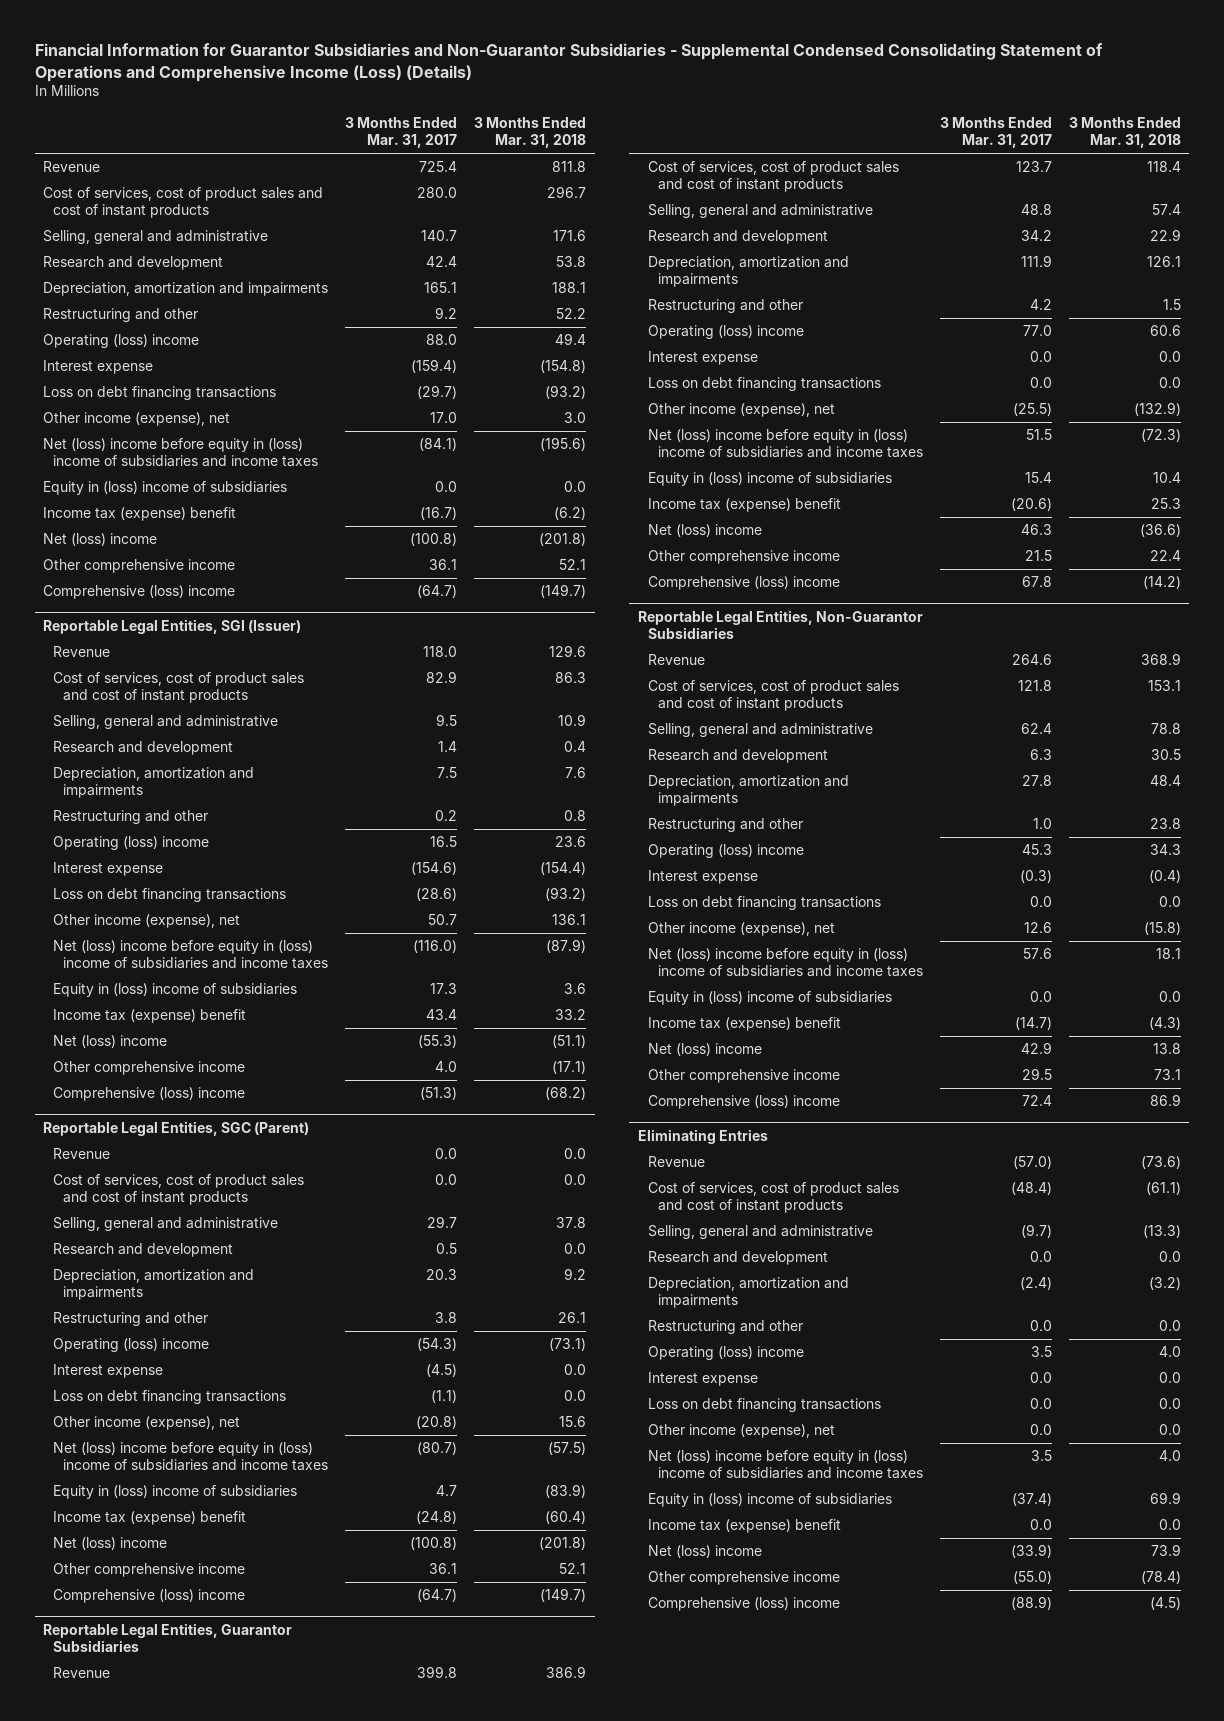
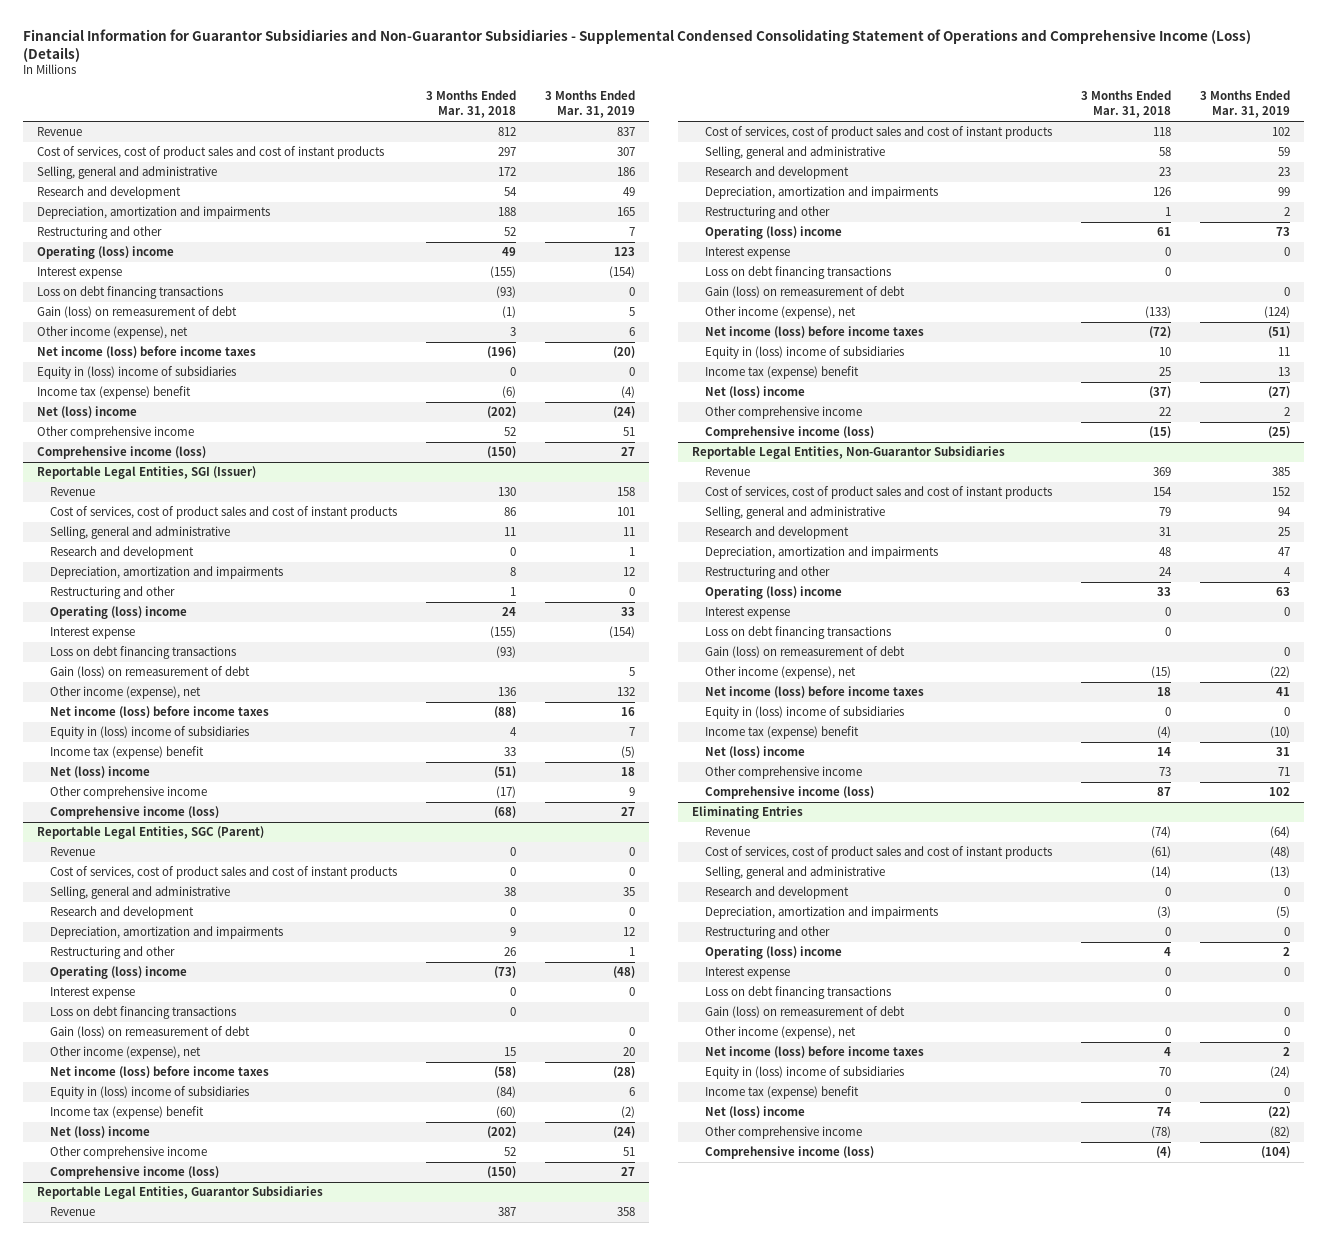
- | 3 Months Ended Mar. 31, 2017 | 3 Months Ended Mar. 31, 2018
+ | 3 Months Ended Mar. 31, 2018 | 3 Months Ended Mar. 31, 2019
- Revenue | 725.4 | 811.8
- Cost of services, cost of product sales and cost of instant products | 280.0 | 296.7
- Selling, general and administrative | 140.7 | 171.6
- Research and development | 42.4 | 53.8
- Depreciation, amortization and impairments | 165.1 | 188.1
- Restructuring and other | 9.2 | 52.2
- Operating (loss) income | 88.0 | 49.4
- Interest expense | (159.4) | (154.8)
- Loss on debt financing transactions | (29.7) | (93.2)
- Other income (expense), net | 17.0 | 3.0
- Net (loss) income before equity in (loss) income of subsidiaries and income taxes | (84.1) | (195.6)
- Equity in (loss) income of subsidiaries | 0.0 | 0.0
- Income tax (expense) benefit | (16.7) | (6.2)
- Net (loss) income | (100.8) | (201.8)
- Other comprehensive income | 36.1 | 52.1
- Comprehensive (loss) income | (64.7) | (149.7)
+ Revenue | 812 | 837
+ Cost of services, cost of product sales and cost of instant products | 297 | 307
+ Selling, general and administrative | 172 | 186
+ Research and development | 54 | 49
+ Depreciation, amortization and impairments | 188 | 165
+ Restructuring and other | 52 | 7
+ Operating (loss) income | 49 | 123
+ Interest expense | (155) | (154)
+ Loss on debt financing transactions | (93) | 0
+ Gain (loss) on remeasurement of debt | (1) | 5
+ Other income (expense), net | 3 | 6
+ Net income (loss) before income taxes | (196) | (20)
+ Equity in (loss) income of subsidiaries | 0 | 0
+ Income tax (expense) benefit | (6) | (4)
+ Net (loss) income | (202) | (24)
+ Other comprehensive income | 52 | 51
+ Comprehensive income (loss) | (150) | 27
@ Reportable Legal Entities, SGI (Issuer)
- Revenue | 118.0 | 129.6
- Cost of services, cost of product sales and cost of instant products | 82.9 | 86.3
- Selling, general and administrative | 9.5 | 10.9
- Research and development | 1.4 | 0.4
- Depreciation, amortization and impairments | 7.5 | 7.6
- Restructuring and other | 0.2 | 0.8
- Operating (loss) income | 16.5 | 23.6
- Interest expense | (154.6) | (154.4)
- Loss on debt financing transactions | (28.6) | (93.2)
- Other income (expense), net | 50.7 | 136.1
- Net (loss) income before equity in (loss) income of subsidiaries and income taxes | (116.0) | (87.9)
- Equity in (loss) income of subsidiaries | 17.3 | 3.6
- Income tax (expense) benefit | 43.4 | 33.2
- Net (loss) income | (55.3) | (51.1)
- Other comprehensive income | 4.0 | (17.1)
- Comprehensive (loss) income | (51.3) | (68.2)
+ Revenue | 130 | 158
+ Cost of services, cost of product sales and cost of instant products | 86 | 101
+ Selling, general and administrative | 11 | 11
+ Research and development | 0 | 1
+ Depreciation, amortization and impairments | 8 | 12
+ Restructuring and other | 1 | 0
+ Operating (loss) income | 24 | 33
+ Interest expense | (155) | (154)
+ Loss on debt financing transactions | (93) |
+ Gain (loss) on remeasurement of debt | | 5
+ Other income (expense), net | 136 | 132
+ Net income (loss) before income taxes | (88) | 16
+ Equity in (loss) income of subsidiaries | 4 | 7
+ Income tax (expense) benefit | 33 | (5)
+ Net (loss) income | (51) | 18
+ Other comprehensive income | (17) | 9
+ Comprehensive income (loss) | (68) | 27
@ Reportable Legal Entities, SGC (Parent)
- Revenue | 0.0 | 0.0
- Cost of services, cost of product sales and cost of instant products | 0.0 | 0.0
- Selling, general and administrative | 29.7 | 37.8
- Research and development | 0.5 | 0.0
- Depreciation, amortization and impairments | 20.3 | 9.2
- Restructuring and other | 3.8 | 26.1
- Operating (loss) income | (54.3) | (73.1)
- Interest expense | (4.5) | 0.0
- Loss on debt financing transactions | (1.1) | 0.0
- Other income (expense), net | (20.8) | 15.6
- Net (loss) income before equity in (loss) income of subsidiaries and income taxes | (80.7) | (57.5)
- Equity in (loss) income of subsidiaries | 4.7 | (83.9)
- Income tax (expense) benefit | (24.8) | (60.4)
- Net (loss) income | (100.8) | (201.8)
- Other comprehensive income | 36.1 | 52.1
- Comprehensive (loss) income | (64.7) | (149.7)
+ Revenue | 0 | 0
+ Cost of services, cost of product sales and cost of instant products | 0 | 0
+ Selling, general and administrative | 38 | 35
+ Research and development | 0 | 0
+ Depreciation, amortization and impairments | 9 | 12
+ Restructuring and other | 26 | 1
+ Operating (loss) income | (73) | (48)
+ Interest expense | 0 | 0
+ Loss on debt financing transactions | 0 |
+ Gain (loss) on remeasurement of debt | | 0
+ Other income (expense), net | 15 | 20
+ Net income (loss) before income taxes | (58) | (28)
+ Equity in (loss) income of subsidiaries | (84) | 6
+ Income tax (expense) benefit | (60) | (2)
+ Net (loss) income | (202) | (24)
+ Other comprehensive income | 52 | 51
+ Comprehensive income (loss) | (150) | 27
@ Reportable Legal Entities, Guarantor Subsidiaries
- Revenue | 399.8 | 386.9
- Cost of services, cost of product sales and cost of instant products | 123.7 | 118.4
- Selling, general and administrative | 48.8 | 57.4
- Research and development | 34.2 | 22.9
- Depreciation, amortization and impairments | 111.9 | 126.1
- Restructuring and other | 4.2 | 1.5
- Operating (loss) income | 77.0 | 60.6
- Interest expense | 0.0 | 0.0
- Loss on debt financing transactions | 0.0 | 0.0
- Other income (expense), net | (25.5) | (132.9)
- Net (loss) income before equity in (loss) income of subsidiaries and income taxes | 51.5 | (72.3)
- Equity in (loss) income of subsidiaries | 15.4 | 10.4
- Income tax (expense) benefit | (20.6) | 25.3
- Net (loss) income | 46.3 | (36.6)
- Other comprehensive income | 21.5 | 22.4
- Comprehensive (loss) income | 67.8 | (14.2)
+ Revenue | 387 | 358
+ Cost of services, cost of product sales and cost of instant products | 118 | 102
+ Selling, general and administrative | 58 | 59
+ Research and development | 23 | 23
+ Depreciation, amortization and impairments | 126 | 99
+ Restructuring and other | 1 | 2
+ Operating (loss) income | 61 | 73
+ Interest expense | 0 | 0
+ Loss on debt financing transactions | 0 |
+ Gain (loss) on remeasurement of debt | | 0
+ Other income (expense), net | (133) | (124)
+ Net income (loss) before income taxes | (72) | (51)
+ Equity in (loss) income of subsidiaries | 10 | 11
+ Income tax (expense) benefit | 25 | 13
+ Net (loss) income | (37) | (27)
+ Other comprehensive income | 22 | 2
+ Comprehensive income (loss) | (15) | (25)
@ Reportable Legal Entities, Non-Guarantor Subsidiaries
- Revenue | 264.6 | 368.9
- Cost of services, cost of product sales and cost of instant products | 121.8 | 153.1
- Selling, general and administrative | 62.4 | 78.8
- Research and development | 6.3 | 30.5
- Depreciation, amortization and impairments | 27.8 | 48.4
- Restructuring and other | 1.0 | 23.8
- Operating (loss) income | 45.3 | 34.3
- Interest expense | (0.3) | (0.4)
- Loss on debt financing transactions | 0.0 | 0.0
- Other income (expense), net | 12.6 | (15.8)
- Net (loss) income before equity in (loss) income of subsidiaries and income taxes | 57.6 | 18.1
- Equity in (loss) income of subsidiaries | 0.0 | 0.0
- Income tax (expense) benefit | (14.7) | (4.3)
- Net (loss) income | 42.9 | 13.8
- Other comprehensive income | 29.5 | 73.1
- Comprehensive (loss) income | 72.4 | 86.9
+ Revenue | 369 | 385
+ Cost of services, cost of product sales and cost of instant products | 154 | 152
+ Selling, general and administrative | 79 | 94
+ Research and development | 31 | 25
+ Depreciation, amortization and impairments | 48 | 47
+ Restructuring and other | 24 | 4
+ Operating (loss) income | 33 | 63
+ Interest expense | 0 | 0
+ Loss on debt financing transactions | 0 |
+ Gain (loss) on remeasurement of debt | | 0
+ Other income (expense), net | (15) | (22)
+ Net income (loss) before income taxes | 18 | 41
+ Equity in (loss) income of subsidiaries | 0 | 0
+ Income tax (expense) benefit | (4) | (10)
+ Net (loss) income | 14 | 31
+ Other comprehensive income | 73 | 71
+ Comprehensive income (loss) | 87 | 102
@ Eliminating Entries
- Revenue | (57.0) | (73.6)
- Cost of services, cost of product sales and cost of instant products | (48.4) | (61.1)
- Selling, general and administrative | (9.7) | (13.3)
- Research and development | 0.0 | 0.0
- Depreciation, amortization and impairments | (2.4) | (3.2)
- Restructuring and other | 0.0 | 0.0
- Operating (loss) income | 3.5 | 4.0
- Interest expense | 0.0 | 0.0
- Loss on debt financing transactions | 0.0 | 0.0
- Other income (expense), net | 0.0 | 0.0
- Net (loss) income before equity in (loss) income of subsidiaries and income taxes | 3.5 | 4.0
- Equity in (loss) income of subsidiaries | (37.4) | 69.9
- Income tax (expense) benefit | 0.0 | 0.0
- Net (loss) income | (33.9) | 73.9
- Other comprehensive income | (55.0) | (78.4)
- Comprehensive (loss) income | (88.9) | (4.5)
+ Revenue | (74) | (64)
+ Cost of services, cost of product sales and cost of instant products | (61) | (48)
+ Selling, general and administrative | (14) | (13)
+ Research and development | 0 | 0
+ Depreciation, amortization and impairments | (3) | (5)
+ Restructuring and other | 0 | 0
+ Operating (loss) income | 4 | 2
+ Interest expense | 0 | 0
+ Loss on debt financing transactions | 0 |
+ Gain (loss) on remeasurement of debt | | 0
+ Other income (expense), net | 0 | 0
+ Net income (loss) before income taxes | 4 | 2
+ Equity in (loss) income of subsidiaries | 70 | (24)
+ Income tax (expense) benefit | 0 | 0
+ Net (loss) income | 74 | (22)
+ Other comprehensive income | (78) | (82)
+ Comprehensive income (loss) | (4) | (104)

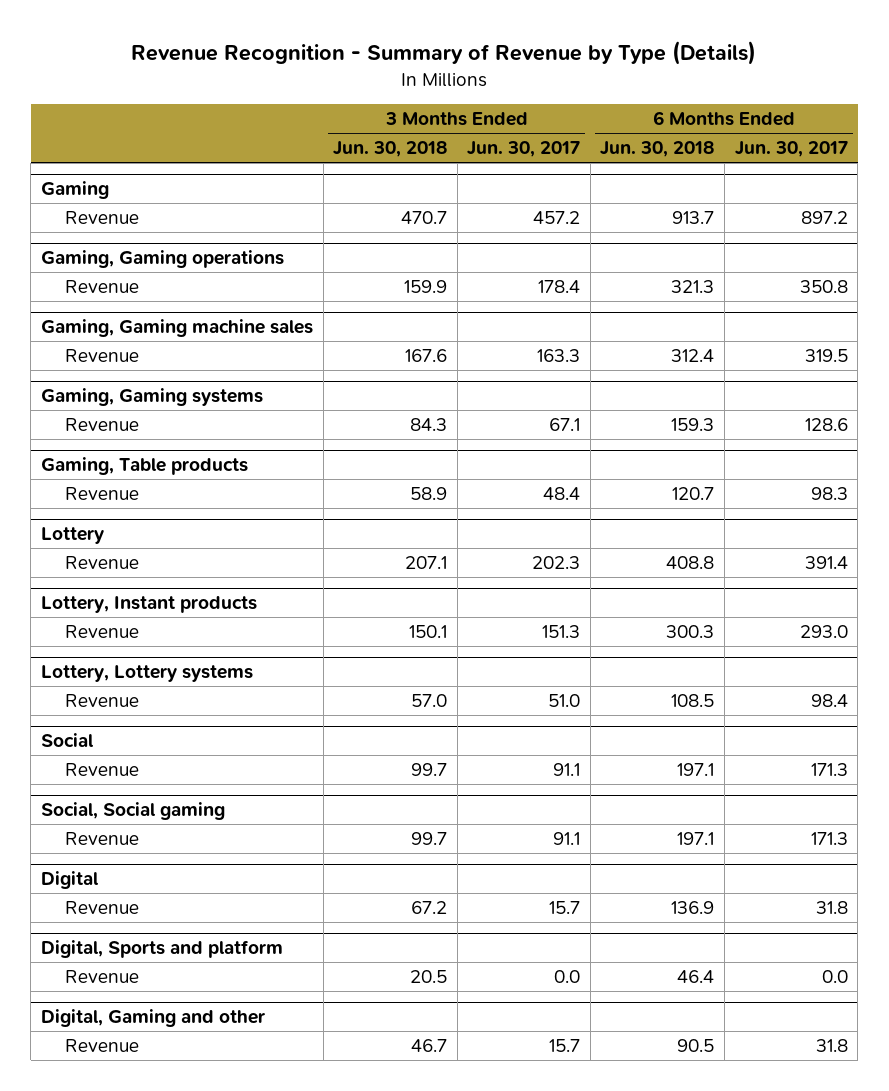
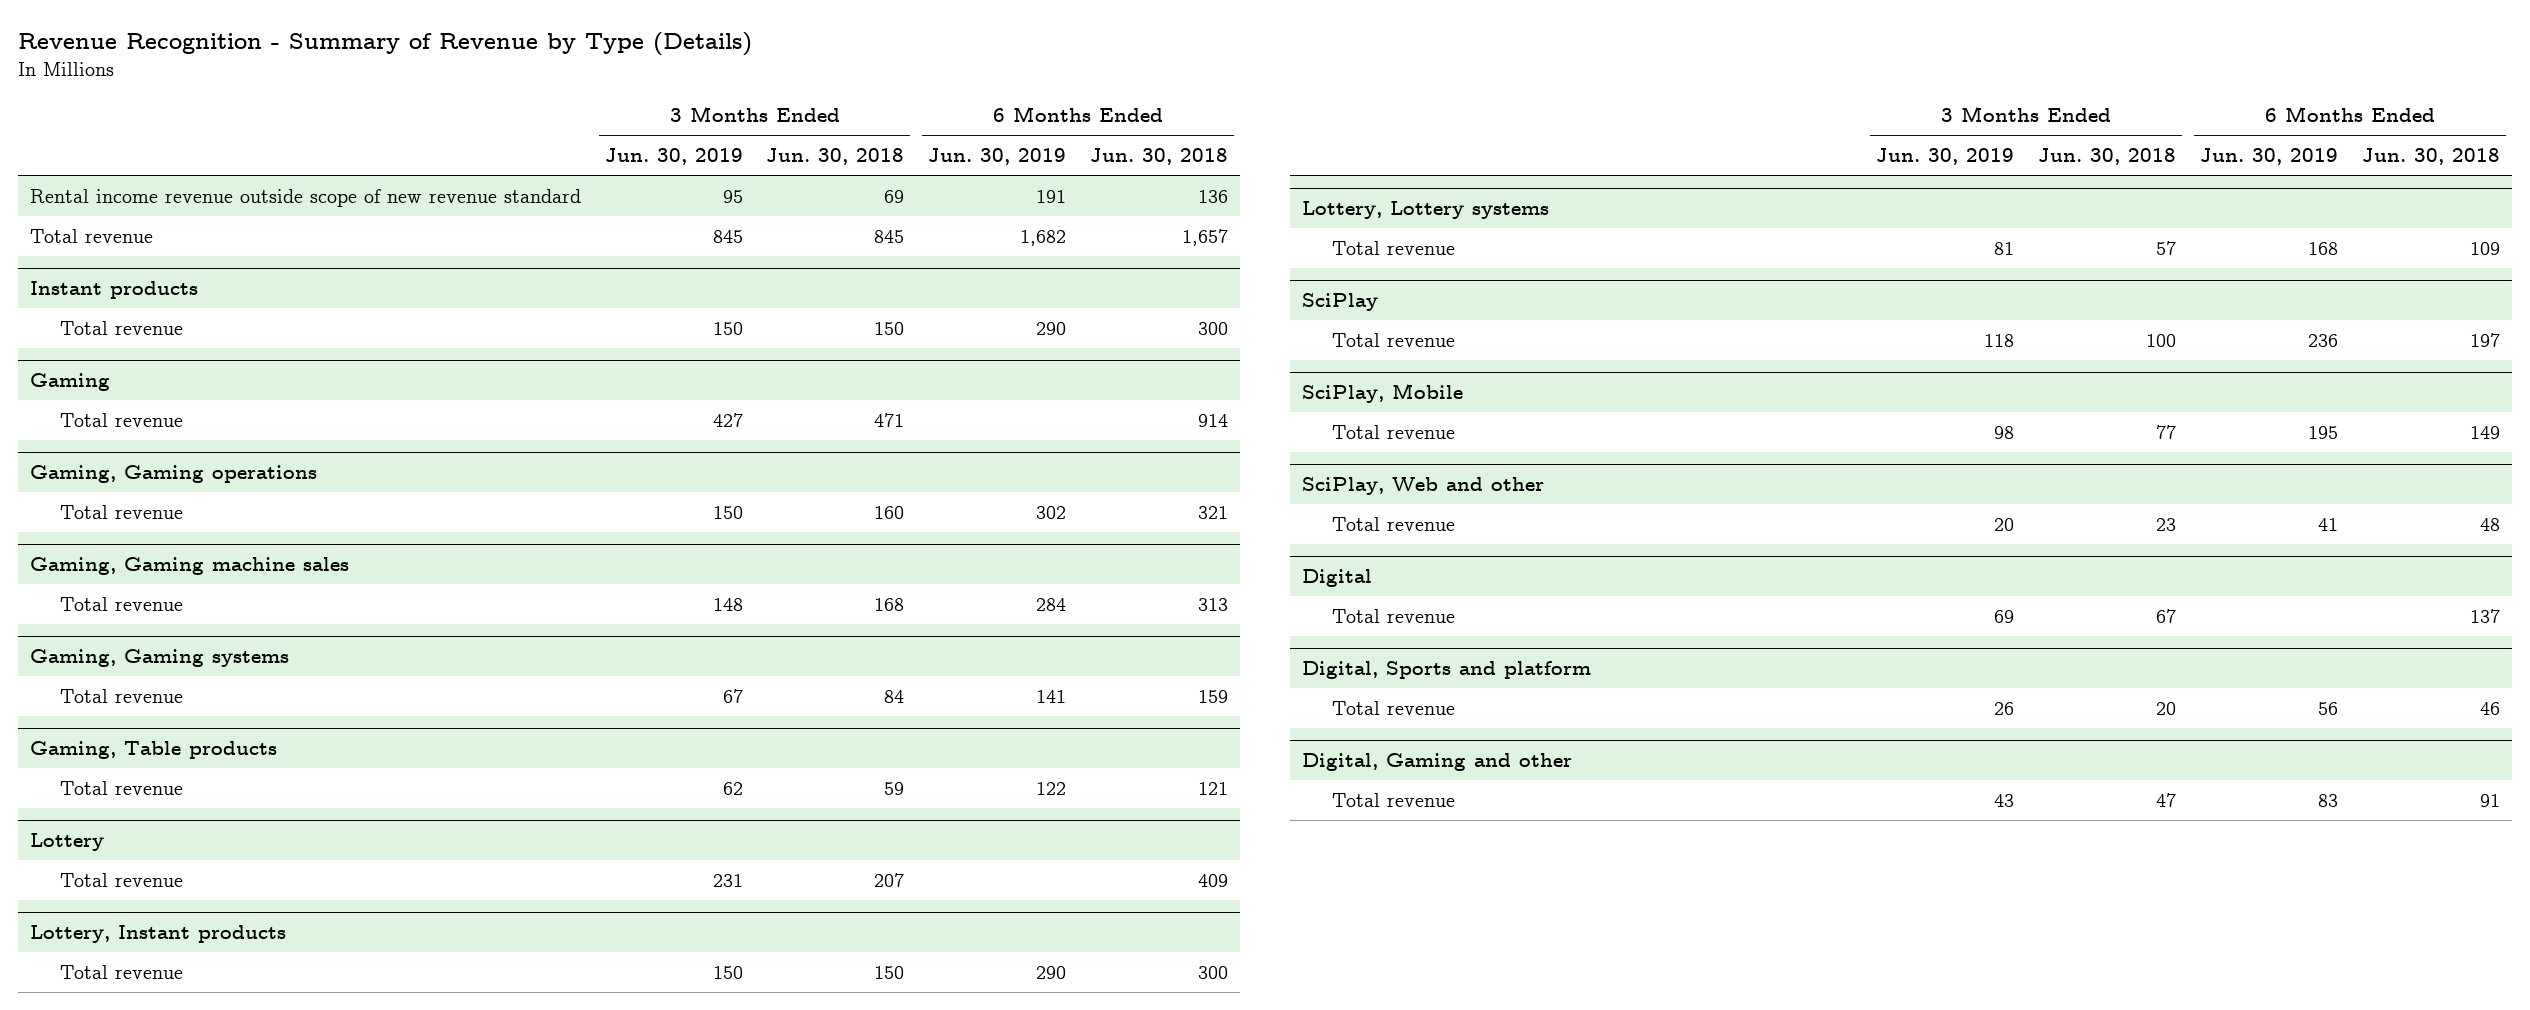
- | 3 Months Ended Jun. 30, 2018 | 3 Months Ended Jun. 30, 2017 | 6 Months Ended Jun. 30, 2018 | 6 Months Ended Jun. 30, 2017
+ | 3 Months Ended Jun. 30, 2019 | 3 Months Ended Jun. 30, 2018 | 6 Months Ended Jun. 30, 2019 | 6 Months Ended Jun. 30, 2018
+ Rental income revenue outside scope of new revenue standard | 95 | 69 | 191 | 136
+ Total revenue | 845 | 845 | 1,682 | 1,657
+ Instant products
+ Total revenue | 150 | 150 | 290 | 300
@ Gaming
- Revenue | 470.7 | 457.2 | 913.7 | 897.2
+ Total revenue | 427 | 471 | | 914
@ Gaming, Gaming operations
- Revenue | 159.9 | 178.4 | 321.3 | 350.8
+ Total revenue | 150 | 160 | 302 | 321
@ Gaming, Gaming machine sales
- Revenue | 167.6 | 163.3 | 312.4 | 319.5
+ Total revenue | 148 | 168 | 284 | 313
@ Gaming, Gaming systems
- Revenue | 84.3 | 67.1 | 159.3 | 128.6
+ Total revenue | 67 | 84 | 141 | 159
@ Gaming, Table products
- Revenue | 58.9 | 48.4 | 120.7 | 98.3
+ Total revenue | 62 | 59 | 122 | 121
@ Lottery
- Revenue | 207.1 | 202.3 | 408.8 | 391.4
+ Total revenue | 231 | 207 | | 409
@ Lottery, Instant products
- Revenue | 150.1 | 151.3 | 300.3 | 293.0
+ Total revenue | 150 | 150 | 290 | 300
@ Lottery, Lottery systems
- Revenue | 57.0 | 51.0 | 108.5 | 98.4
- Social
- Revenue | 99.7 | 91.1 | 197.1 | 171.3
- Social, Social gaming
- Revenue | 99.7 | 91.1 | 197.1 | 171.3
@ Lottery, Lottery systems
+ Total revenue | 81 | 57 | 168 | 109
+ SciPlay
+ Total revenue | 118 | 100 | 236 | 197
+ SciPlay, Mobile
+ Total revenue | 98 | 77 | 195 | 149
+ SciPlay, Web and other
+ Total revenue | 20 | 23 | 41 | 48
@ Digital
- Revenue | 67.2 | 15.7 | 136.9 | 31.8
+ Total revenue | 69 | 67 | | 137
@ Digital, Sports and platform
- Revenue | 20.5 | 0.0 | 46.4 | 0.0
+ Total revenue | 26 | 20 | 56 | 46
@ Digital, Gaming and other
- Revenue | 46.7 | 15.7 | 90.5 | 31.8
+ Total revenue | 43 | 47 | 83 | 91

